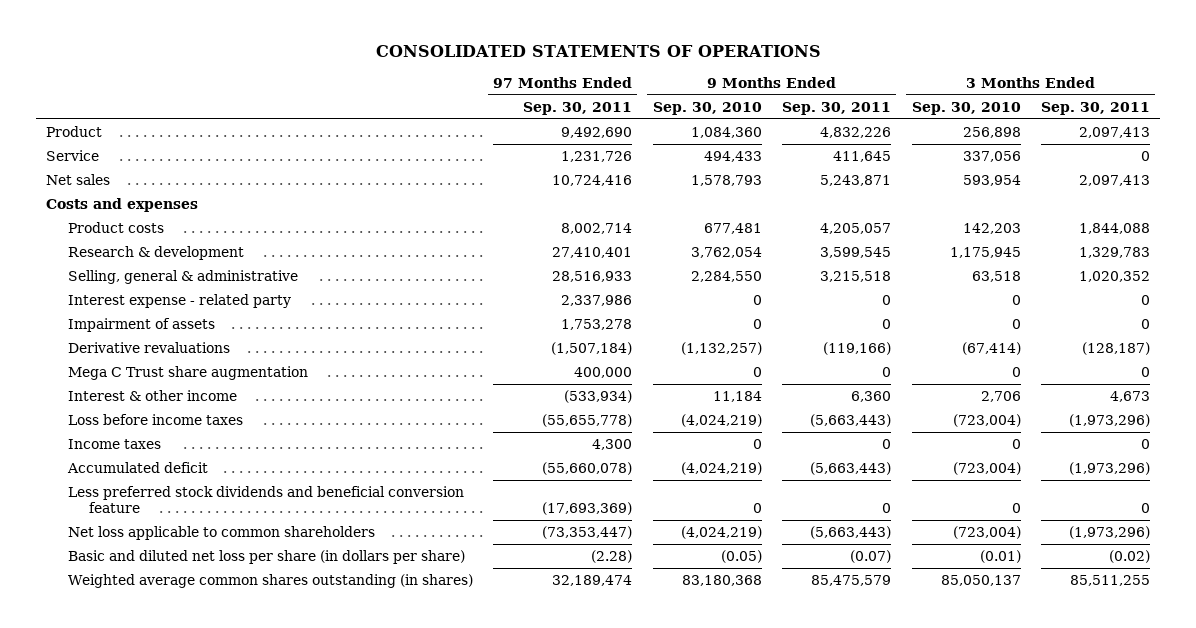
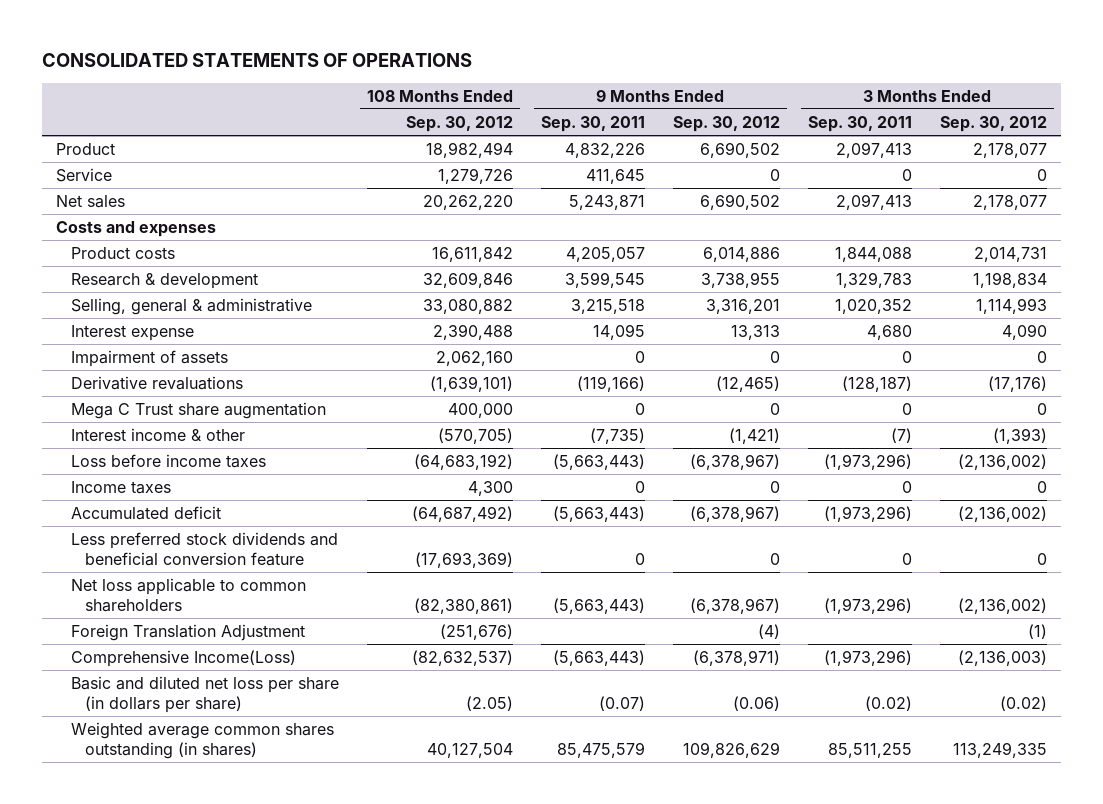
- | 97 Months Ended Sep. 30, 2011 | 9 Months Ended Sep. 30, 2010 | 9 Months Ended Sep. 30, 2011 | 3 Months Ended Sep. 30, 2010 | 3 Months Ended Sep. 30, 2011
+ | 108 Months Ended Sep. 30, 2012 | 9 Months Ended Sep. 30, 2011 | 9 Months Ended Sep. 30, 2012 | 3 Months Ended Sep. 30, 2011 | 3 Months Ended Sep. 30, 2012
- Interest expense - related party | 2,337,986 | 0 | 0 | 0 | 0
+ Interest expense | 2,390,488 | 14,095 | 13,313 | 4,680 | 4,090
- Interest & other income | (533,934) | 11,184 | 6,360 | 2,706 | 4,673
+ Interest income & other | (570,705) | (7,735) | (1,421) | (7) | (1,393)
+ Foreign Translation Adjustment | (251,676) | | (4) | | (1)
+ Comprehensive Income(Loss) | (82,632,537) | (5,663,443) | (6,378,971) | (1,973,296) | (2,136,003)

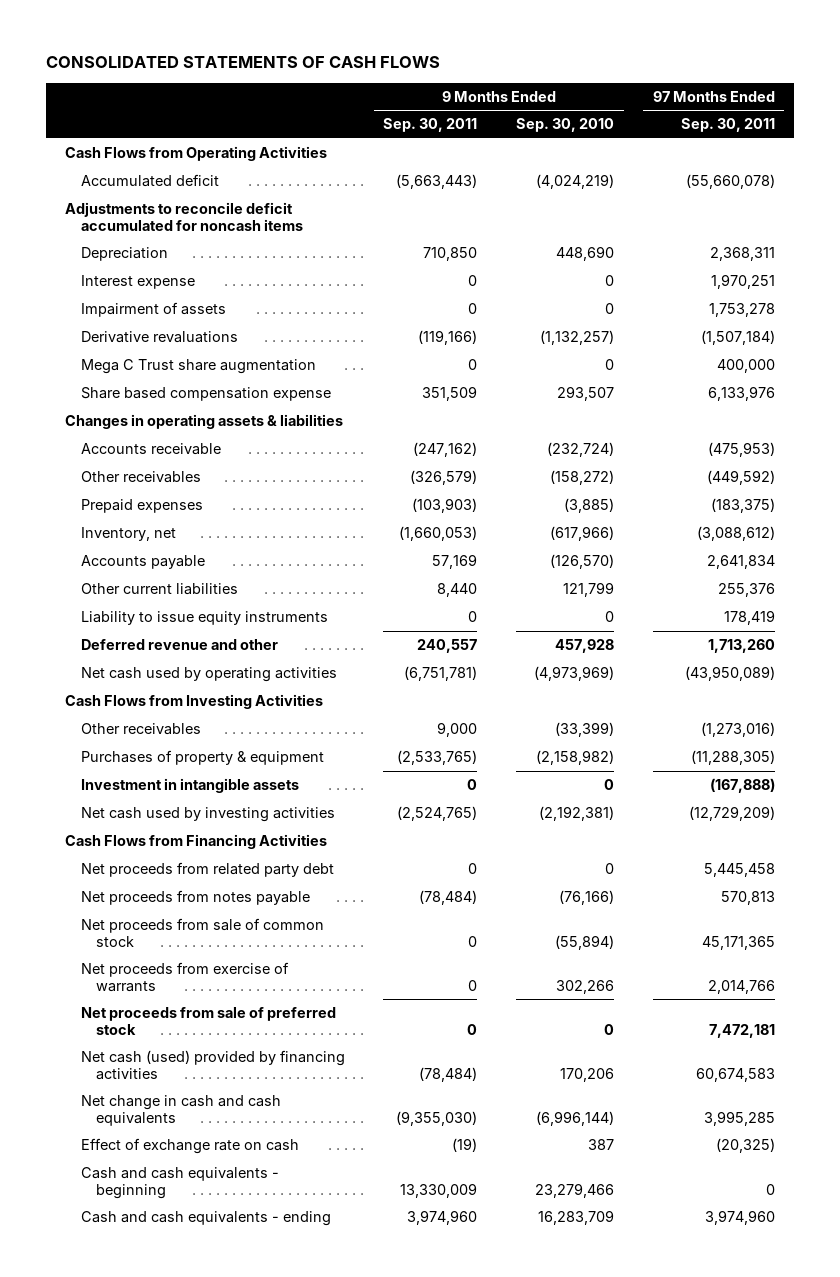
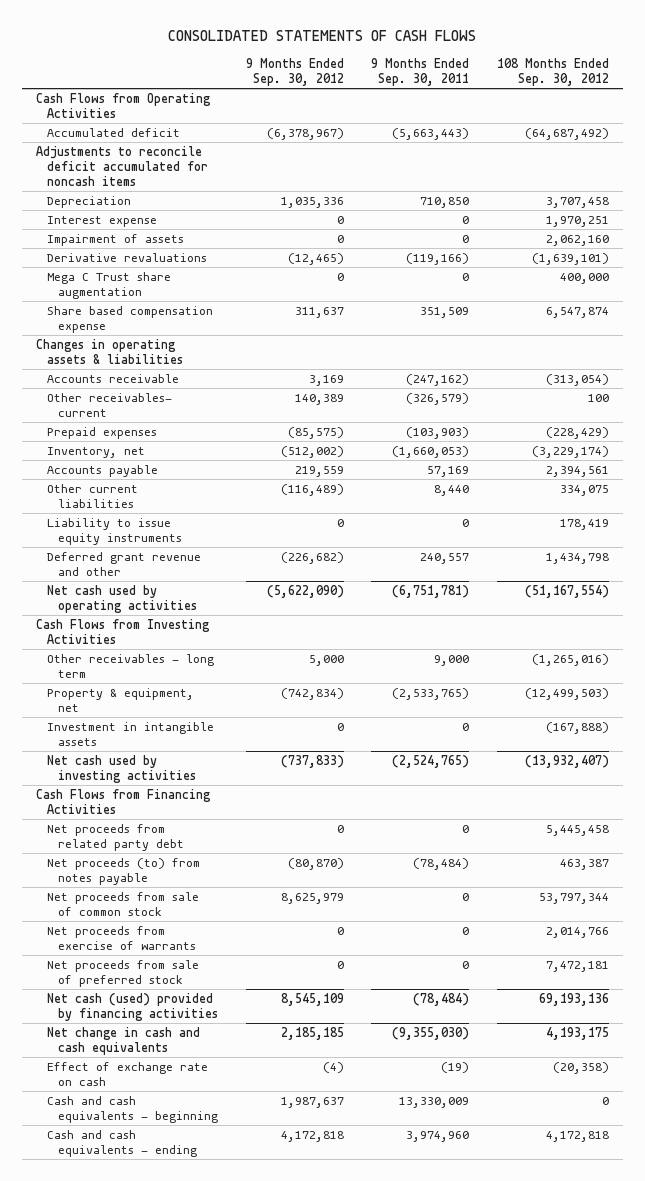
- | 9 Months Ended Sep. 30, 2011 | 9 Months Ended Sep. 30, 2010 | 97 Months Ended Sep. 30, 2011
+ | 9 Months Ended Sep. 30, 2012 | 9 Months Ended Sep. 30, 2011 | 108 Months Ended Sep. 30, 2012
- Other receivables | (326,579) | (158,272) | (449,592)
+ Other receivables- current | 140,389 | (326,579) | 100
- Deferred revenue and other | 240,557 | 457,928 | 1,713,260
+ Deferred grant revenue and other | (226,682) | 240,557 | 1,434,798
- Other receivables | 9,000 | (33,399) | (1,273,016)
- Purchases of property & equipment | (2,533,765) | (2,158,982) | (11,288,305)
+ Other receivables - long term | 5,000 | 9,000 | (1,265,016)
+ Property & equipment, net | (742,834) | (2,533,765) | (12,499,503)
- Net proceeds from notes payable | (78,484) | (76,166) | 570,813
+ Net proceeds (to) from notes payable | (80,870) | (78,484) | 463,387

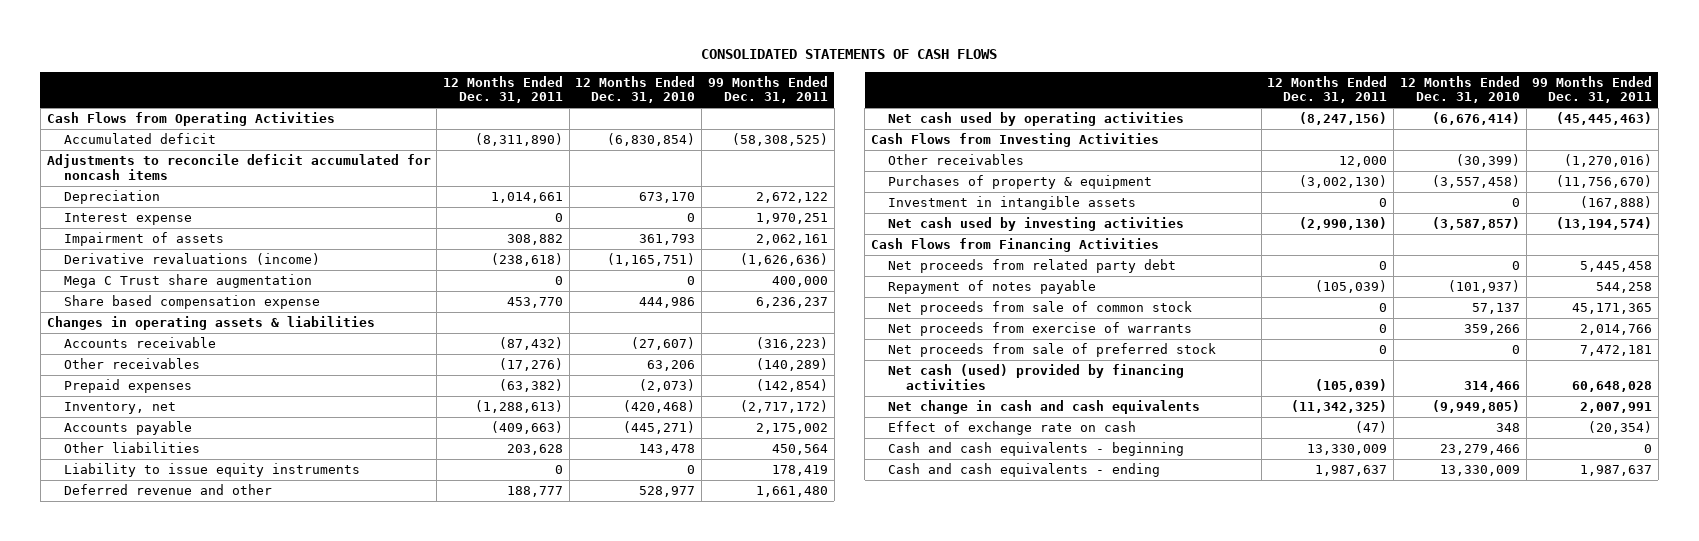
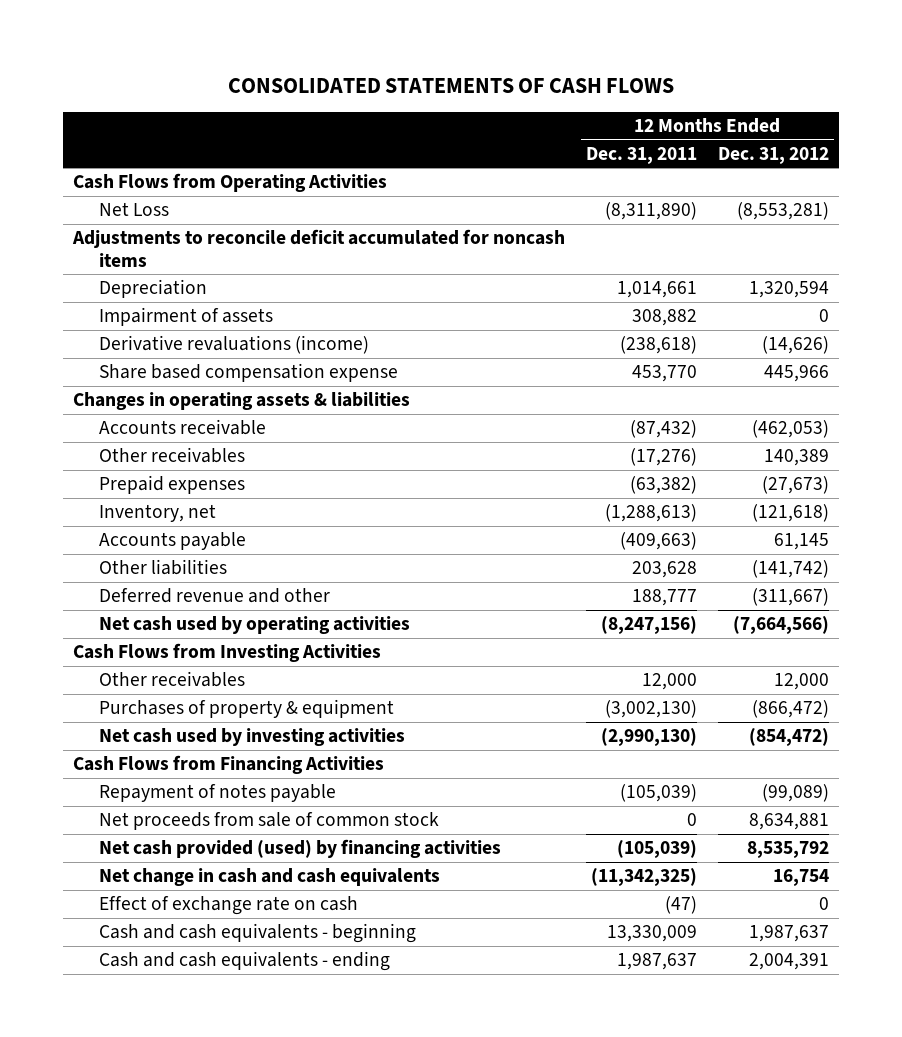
- | 12 Months Ended Dec. 31, 2011 | 12 Months Ended Dec. 31, 2010 | 99 Months Ended Dec. 31, 2011
+ | 12 Months Ended Dec. 31, 2011 | 12 Months Ended Dec. 31, 2012
- Accumulated deficit | (8,311,890) | (6,830,854) | (58,308,525)
+ Net Loss | (8,311,890) | (8,553,281)
- Interest expense | 0 | 0 | 1,970,251
- Mega C Trust share augmentation | 0 | 0 | 400,000
- Liability to issue equity instruments | 0 | 0 | 178,419
- Investment in intangible assets | 0 | 0 | (167,888)
- Net proceeds from related party debt | 0 | 0 | 5,445,458
- Net proceeds from exercise of warrants | 0 | 359,266 | 2,014,766
- Net proceeds from sale of preferred stock | 0 | 0 | 7,472,181
- Net cash (used) provided by financing activities | (105,039) | 314,466 | 60,648,028
+ Net cash provided (used) by financing activities | (105,039) | 8,535,792

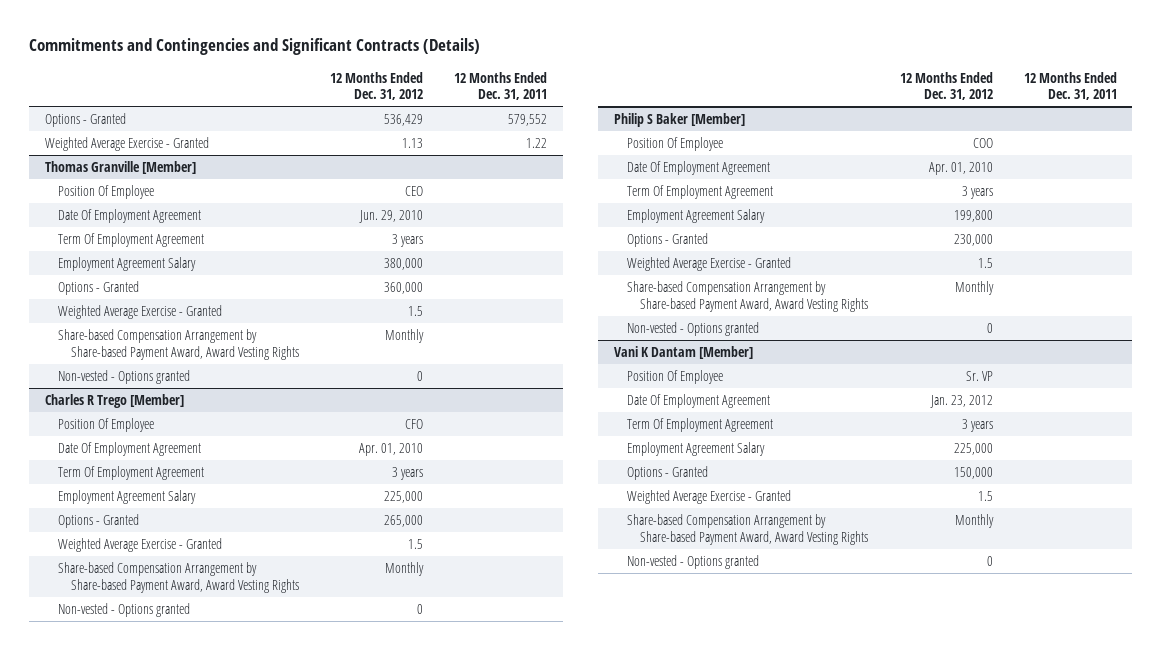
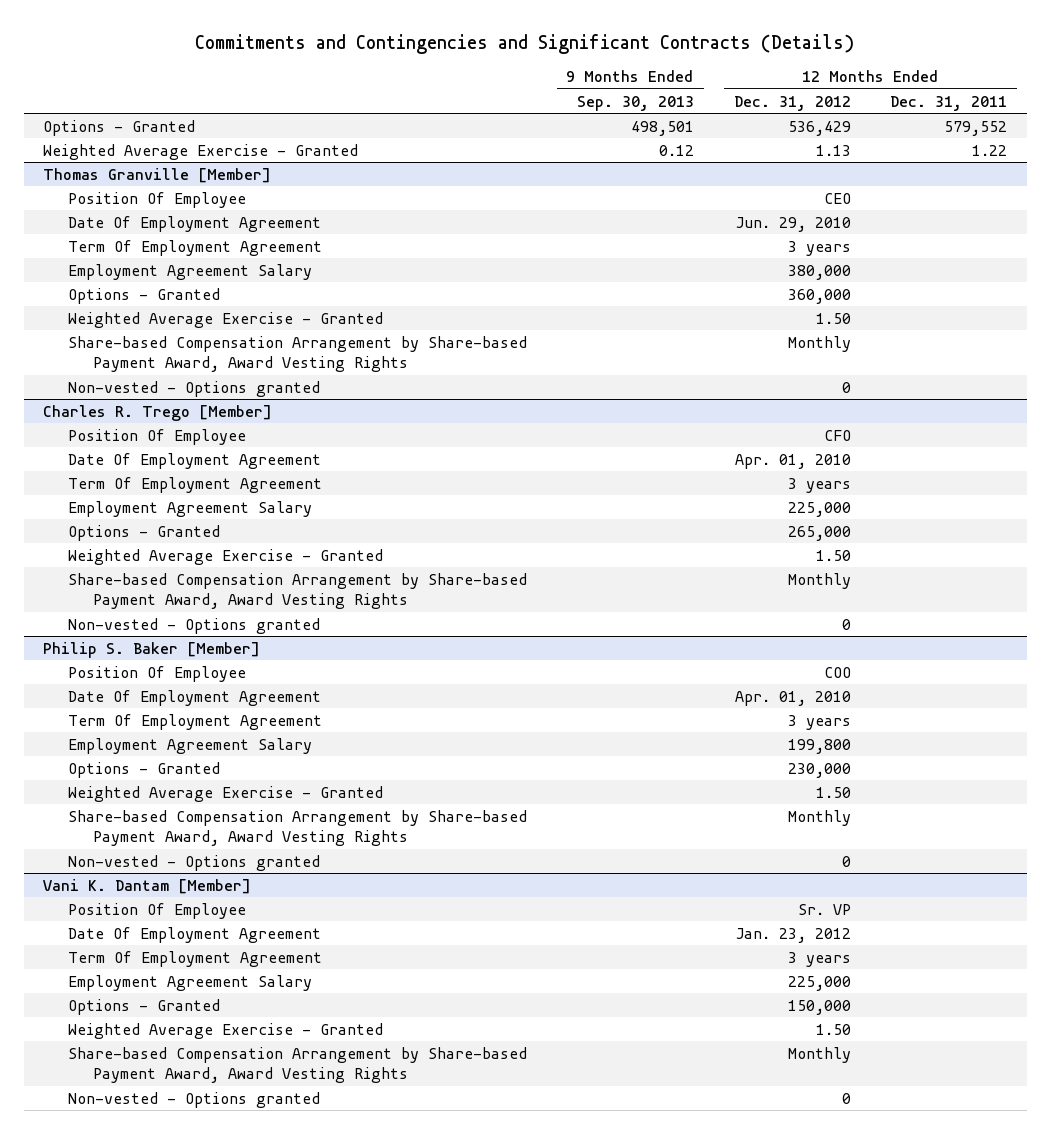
- | 12 Months Ended Dec. 31, 2012 | 12 Months Ended Dec. 31, 2011
+ | 9 Months Ended Sep. 30, 2013 | 12 Months Ended Dec. 31, 2012 | 12 Months Ended Dec. 31, 2011
@ Thomas Granville [Member]
- Weighted Average Exercise - Granted | 1.5 |
+ Weighted Average Exercise - Granted | | 1.50 |
- Charles R Trego [Member]
+ Charles R. Trego [Member]
- Weighted Average Exercise - Granted | 1.5 |
+ Weighted Average Exercise - Granted | | 1.50 |
- Philip S Baker [Member]
+ Philip S. Baker [Member]
- Weighted Average Exercise - Granted | 1.5 |
+ Weighted Average Exercise - Granted | | 1.50 |
- Vani K Dantam [Member]
+ Vani K. Dantam [Member]
- Weighted Average Exercise - Granted | 1.5 |
+ Weighted Average Exercise - Granted | | 1.50 |

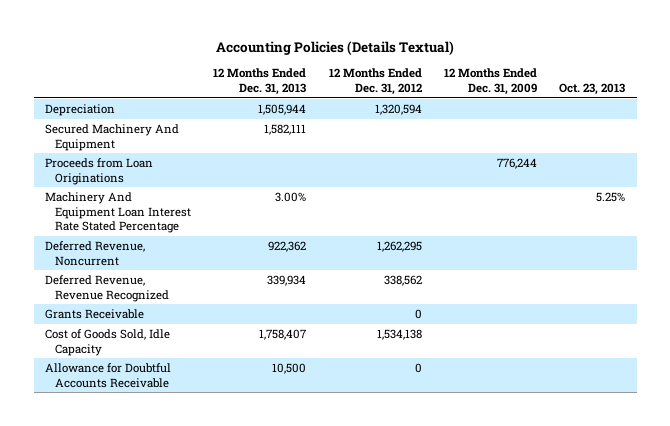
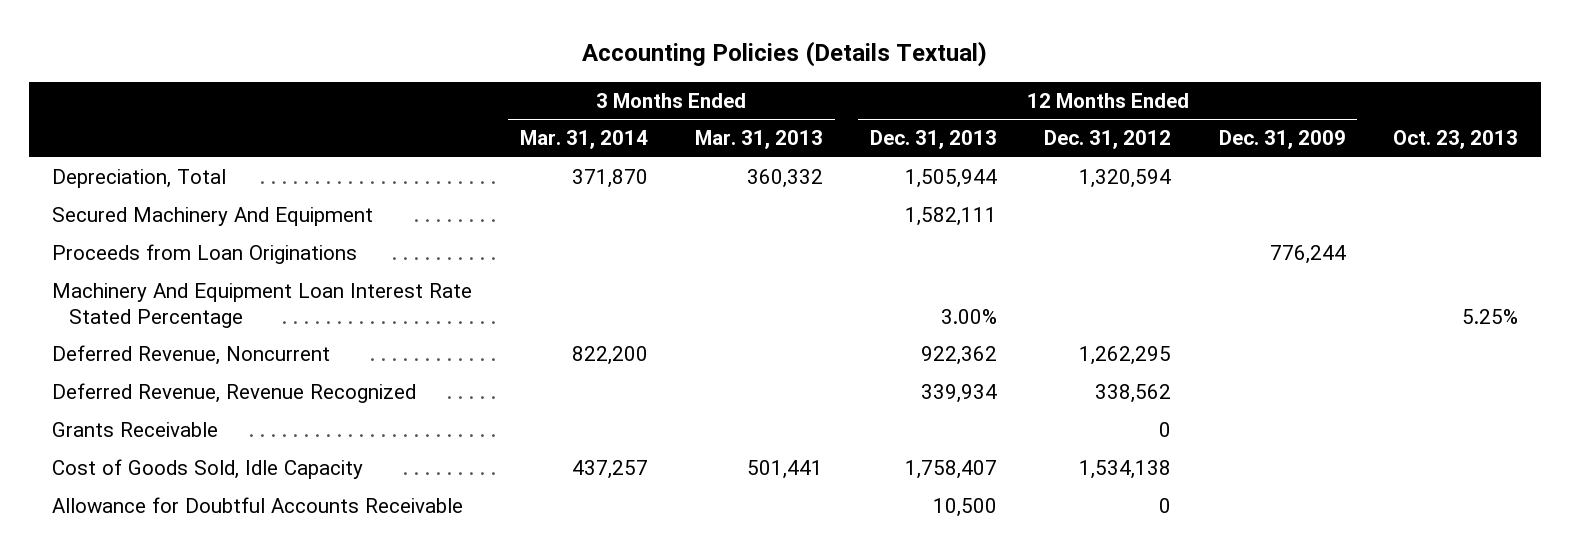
- | 12 Months Ended Dec. 31, 2013 | 12 Months Ended Dec. 31, 2012 | 12 Months Ended Dec. 31, 2009 | Oct. 23, 2013
+ | 3 Months Ended Mar. 31, 2014 | 3 Months Ended Mar. 31, 2013 | 12 Months Ended Dec. 31, 2013 | 12 Months Ended Dec. 31, 2012 | 12 Months Ended Dec. 31, 2009 | Oct. 23, 2013
- Depreciation | 1,505,944 | 1,320,594 | |
+ Depreciation, Total | 371,870 | 360,332 | 1,505,944 | 1,320,594 | |

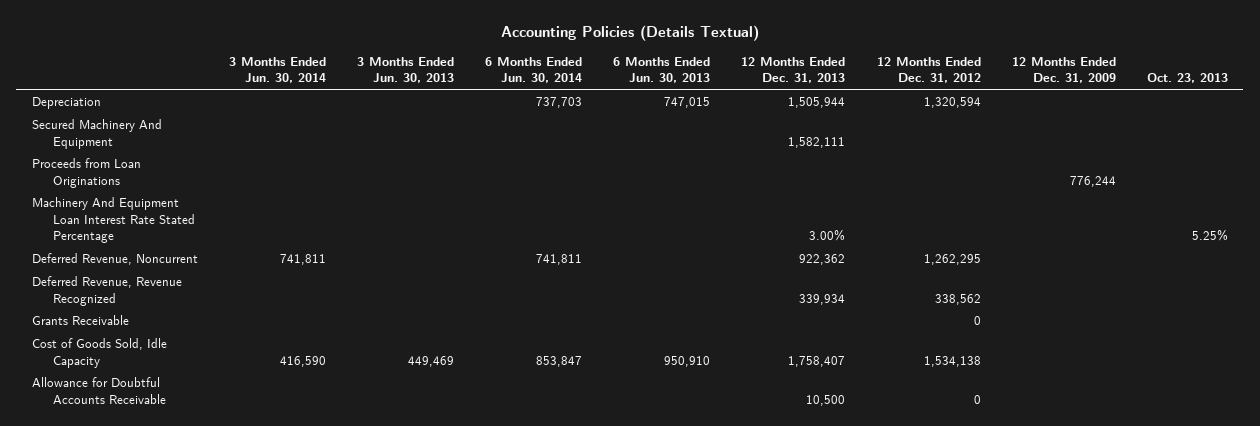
- | 3 Months Ended Mar. 31, 2014 | 3 Months Ended Mar. 31, 2013 | 12 Months Ended Dec. 31, 2013 | 12 Months Ended Dec. 31, 2012 | 12 Months Ended Dec. 31, 2009 | Oct. 23, 2013
+ | 3 Months Ended Jun. 30, 2014 | 3 Months Ended Jun. 30, 2013 | 6 Months Ended Jun. 30, 2014 | 6 Months Ended Jun. 30, 2013 | 12 Months Ended Dec. 31, 2013 | 12 Months Ended Dec. 31, 2012 | 12 Months Ended Dec. 31, 2009 | Oct. 23, 2013
- Depreciation, Total | 371,870 | 360,332 | 1,505,944 | 1,320,594 | |
+ Depreciation | | | 737,703 | 747,015 | 1,505,944 | 1,320,594 | |

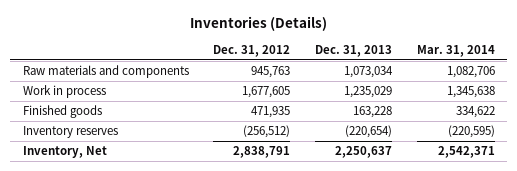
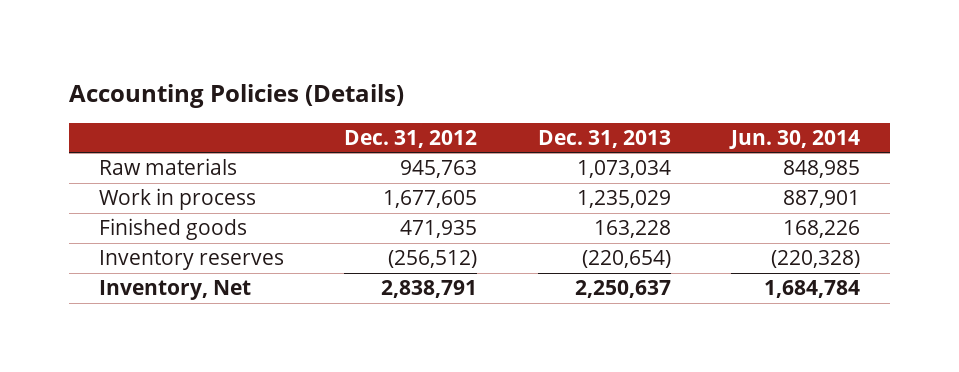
- Inventories (Details)
+ Accounting Policies (Details)
- | Dec. 31, 2012 | Dec. 31, 2013 | Mar. 31, 2014
+ | Dec. 31, 2012 | Dec. 31, 2013 | Jun. 30, 2014
- Raw materials and components | 945,763 | 1,073,034 | 1,082,706
+ Raw materials | 945,763 | 1,073,034 | 848,985

